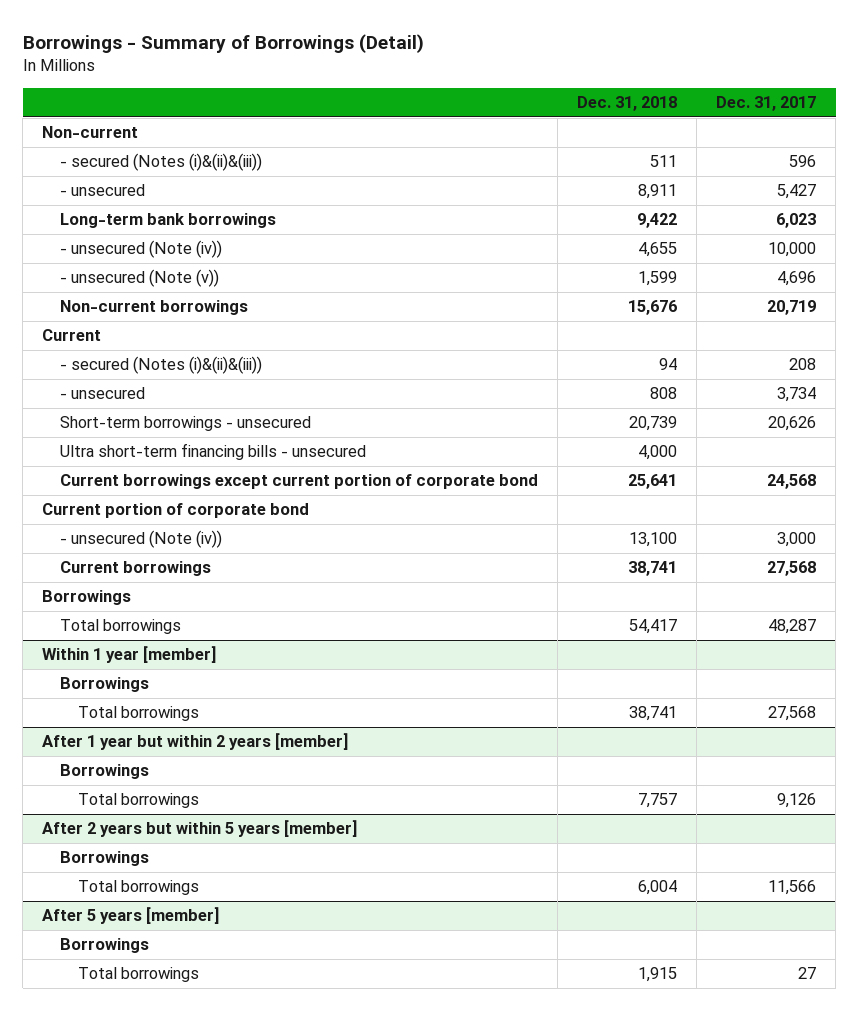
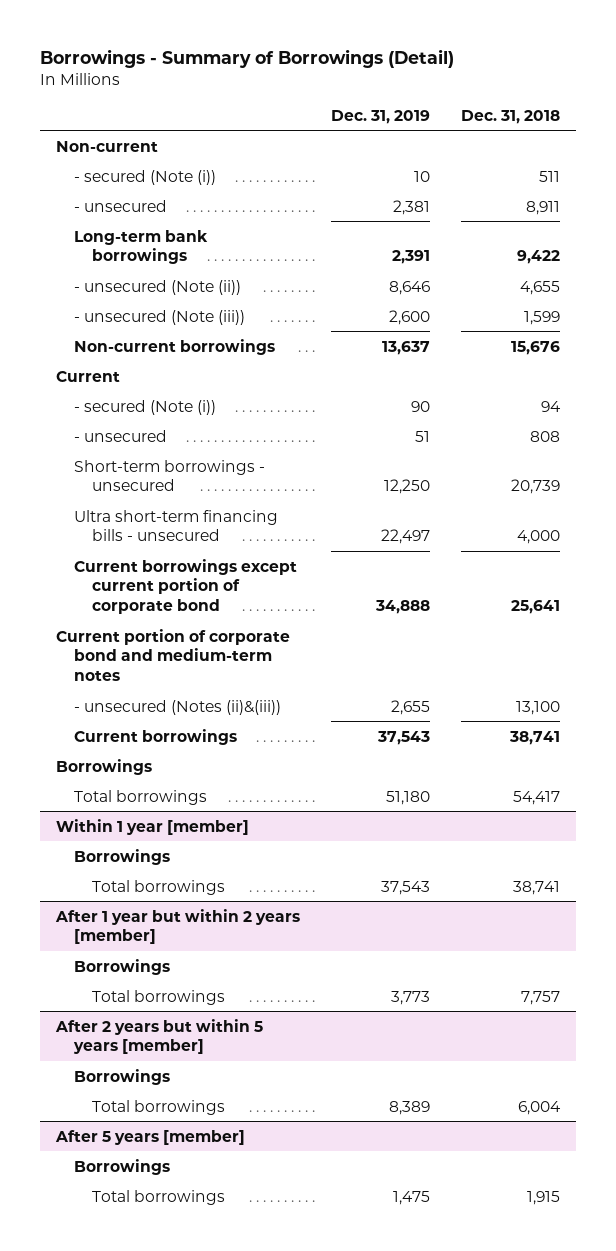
- | Dec. 31, 2018 | Dec. 31, 2017
+ | Dec. 31, 2019 | Dec. 31, 2018
- - secured (Notes (i)&(ii)&(iii)) | 511 | 596
+ - secured (Note (i)) | 10 | 511
- - unsecured (Note (iv)) | 4,655 | 10,000
- - unsecured (Note (v)) | 1,599 | 4,696
+ - unsecured (Note (ii)) | 8,646 | 4,655
+ - unsecured (Note (iii)) | 2,600 | 1,599
- - secured (Notes (i)&(ii)&(iii)) | 94 | 208
+ - secured (Note (i)) | 90 | 94
- Current portion of corporate bond
- - unsecured (Note (iv)) | 13,100 | 3,000
+ Current portion of corporate bond and medium-term notes
+ - unsecured (Notes (ii)&(iii)) | 2,655 | 13,100

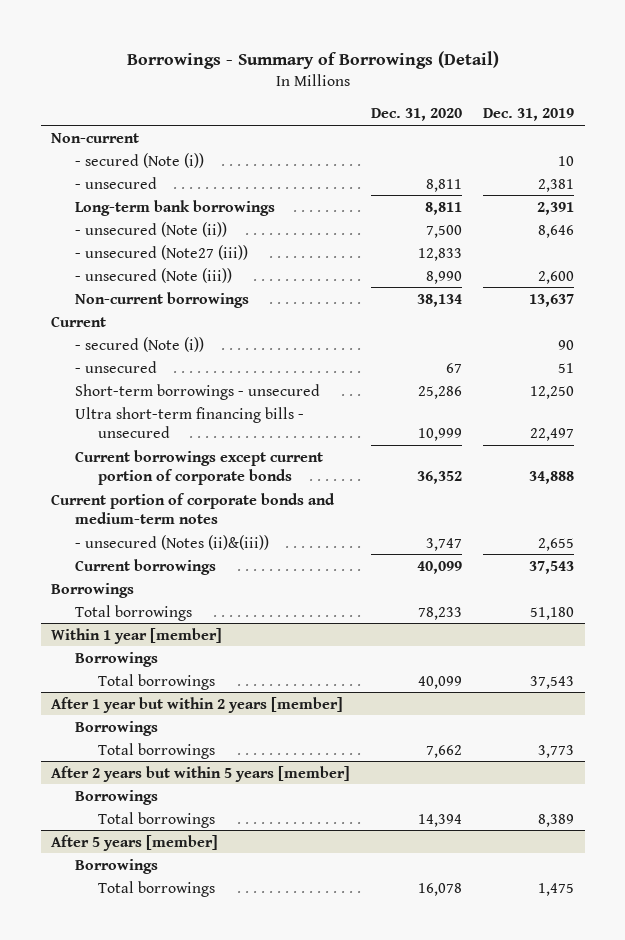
- | Dec. 31, 2019 | Dec. 31, 2018
+ | Dec. 31, 2020 | Dec. 31, 2019
+ - unsecured (Note27 (iii)) | 12,833 |
- Current borrowings except current portion of corporate bond | 34,888 | 25,641
- Current portion of corporate bond and medium-term notes
+ Current borrowings except current portion of corporate bonds | 36,352 | 34,888
+ Current portion of corporate bonds and medium-term notes

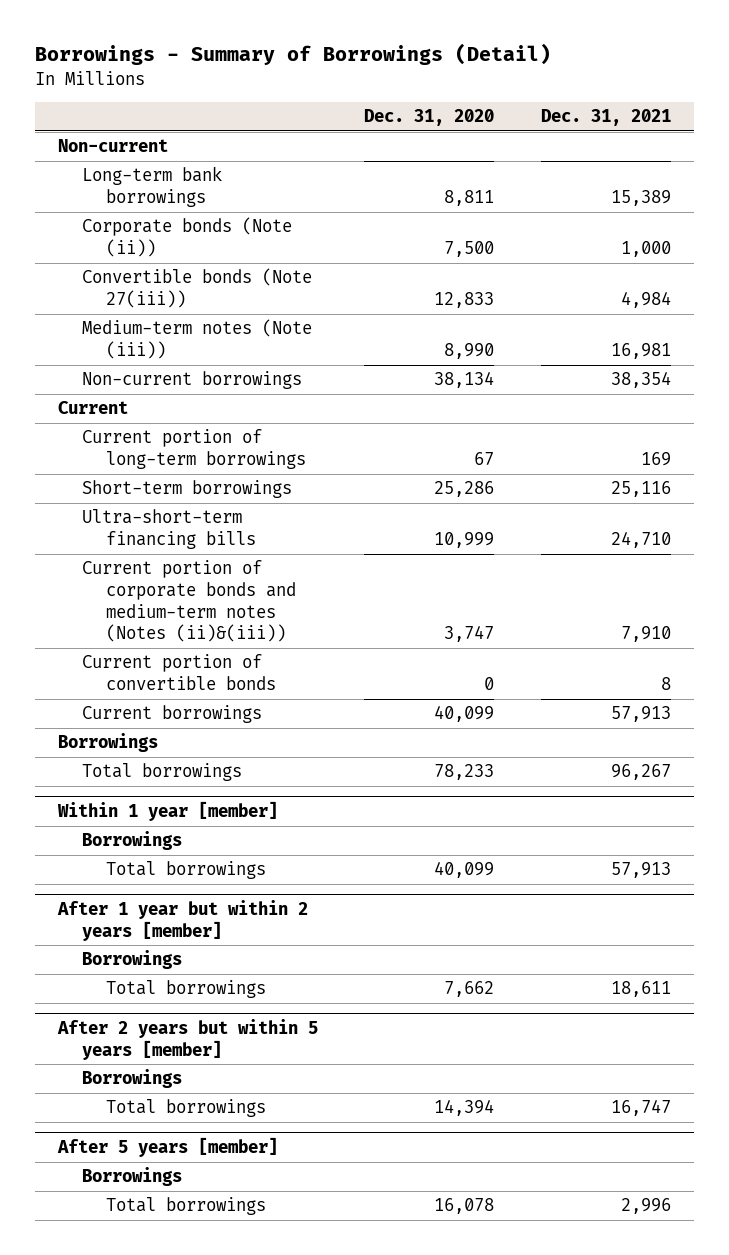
- | Dec. 31, 2020 | Dec. 31, 2019
+ | Dec. 31, 2020 | Dec. 31, 2021
- - secured (Note (i)) | | 10
- - unsecured | 8,811 | 2,381
- - unsecured (Note (ii)) | 7,500 | 8,646
- - unsecured (Note27 (iii)) | 12,833 |
- - unsecured (Note (iii)) | 8,990 | 2,600
+ Corporate bonds (Note (ii)) | 7,500 | 1,000
+ Convertible bonds (Note 27(iii)) | 12,833 | 4,984
+ Medium-term notes (Note (iii)) | 8,990 | 16,981
- - secured (Note (i)) | | 90
- - unsecured | 67 | 51
- Short-term borrowings - unsecured | 25,286 | 12,250
- Ultra short-term financing bills - unsecured | 10,999 | 22,497
- Current borrowings except current portion of corporate bonds | 36,352 | 34,888
- Current portion of corporate bonds and medium-term notes
- - unsecured (Notes (ii)&(iii)) | 3,747 | 2,655
+ Current portion of long-term borrowings | 67 | 169
+ Short-term borrowings | 25,286 | 25,116
+ Ultra-short-term financing bills | 10,999 | 24,710
+ Current portion of corporate bonds and medium-term notes (Notes (ii)&(iii)) | 3,747 | 7,910
+ Current portion of convertible bonds | 0 | 8

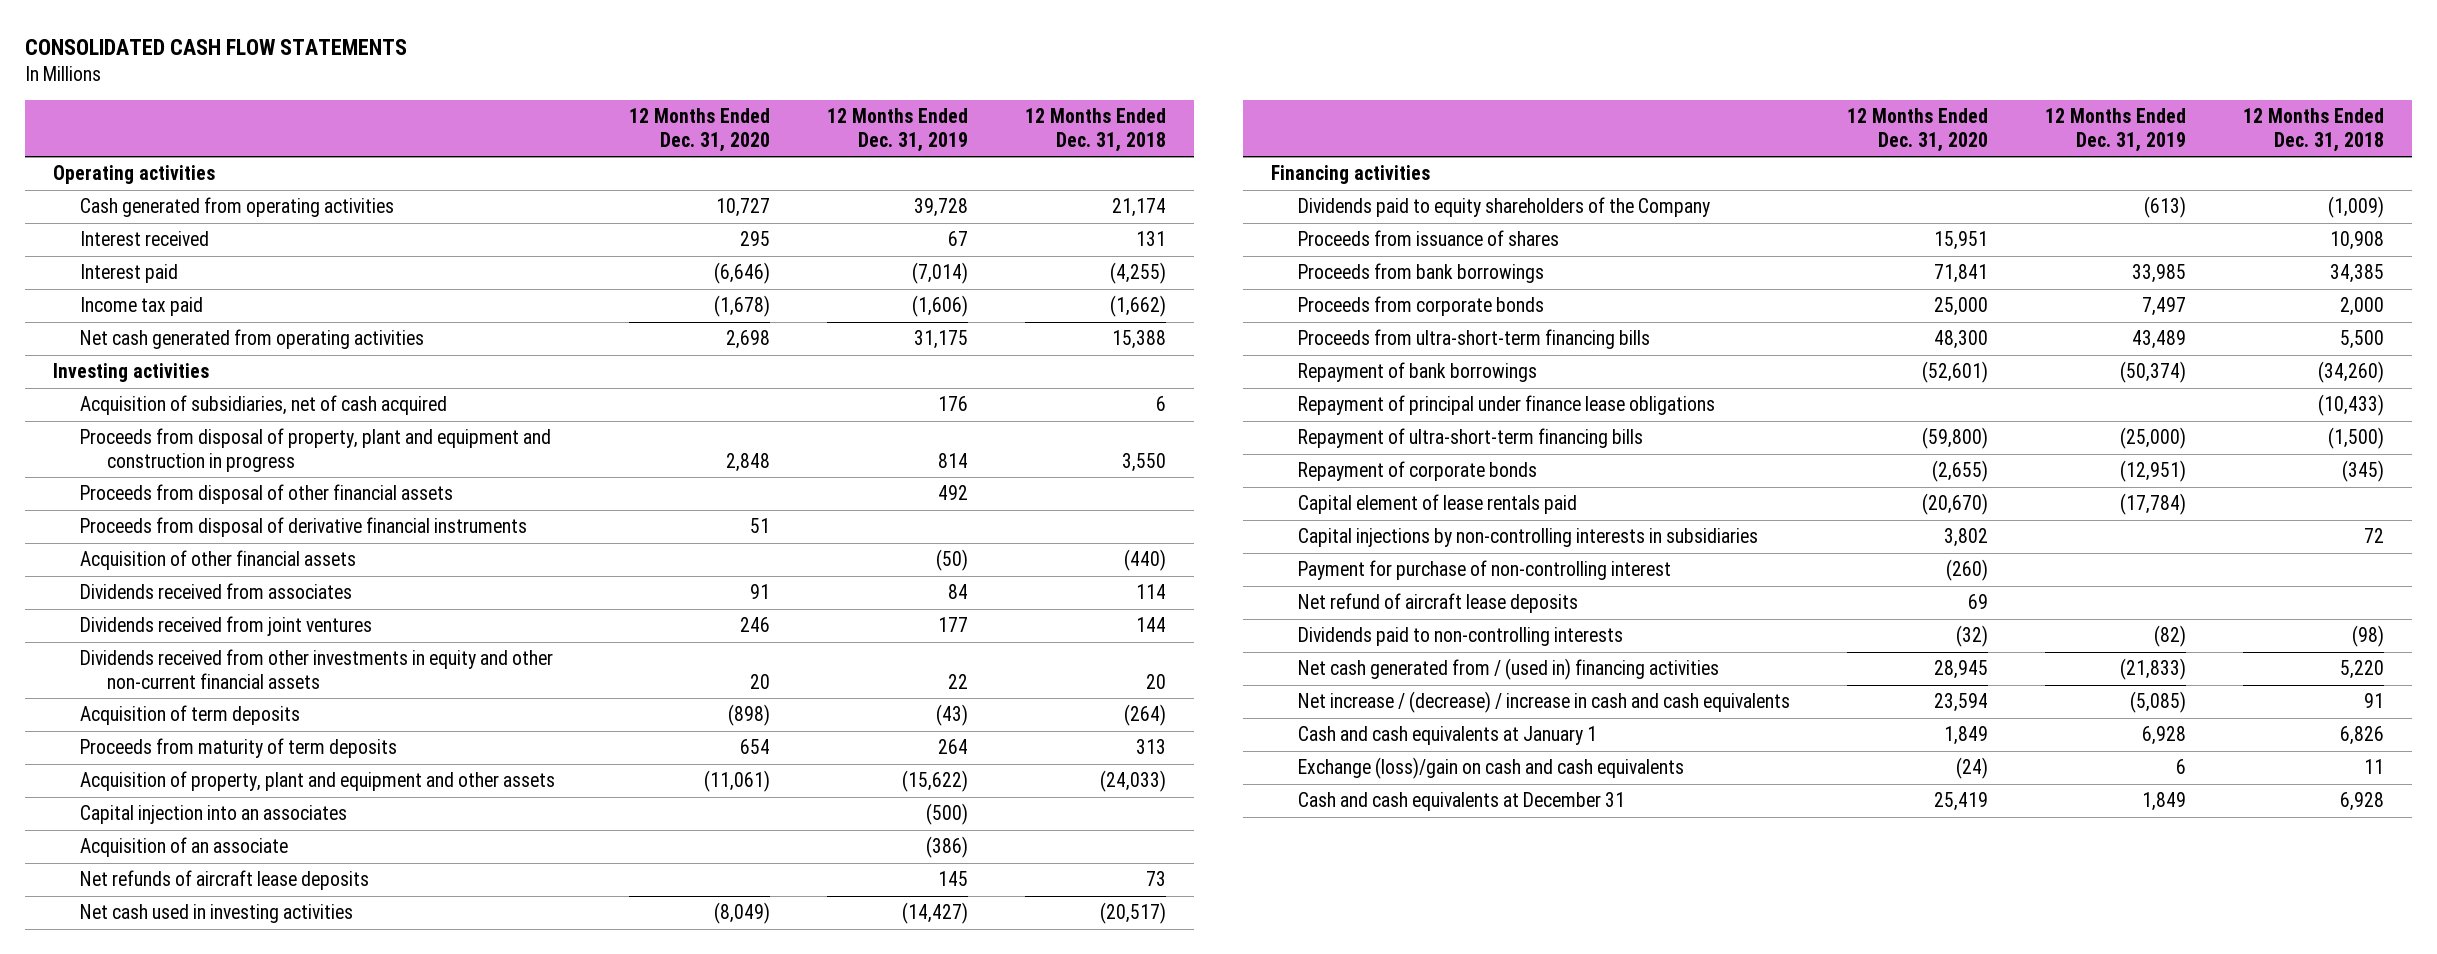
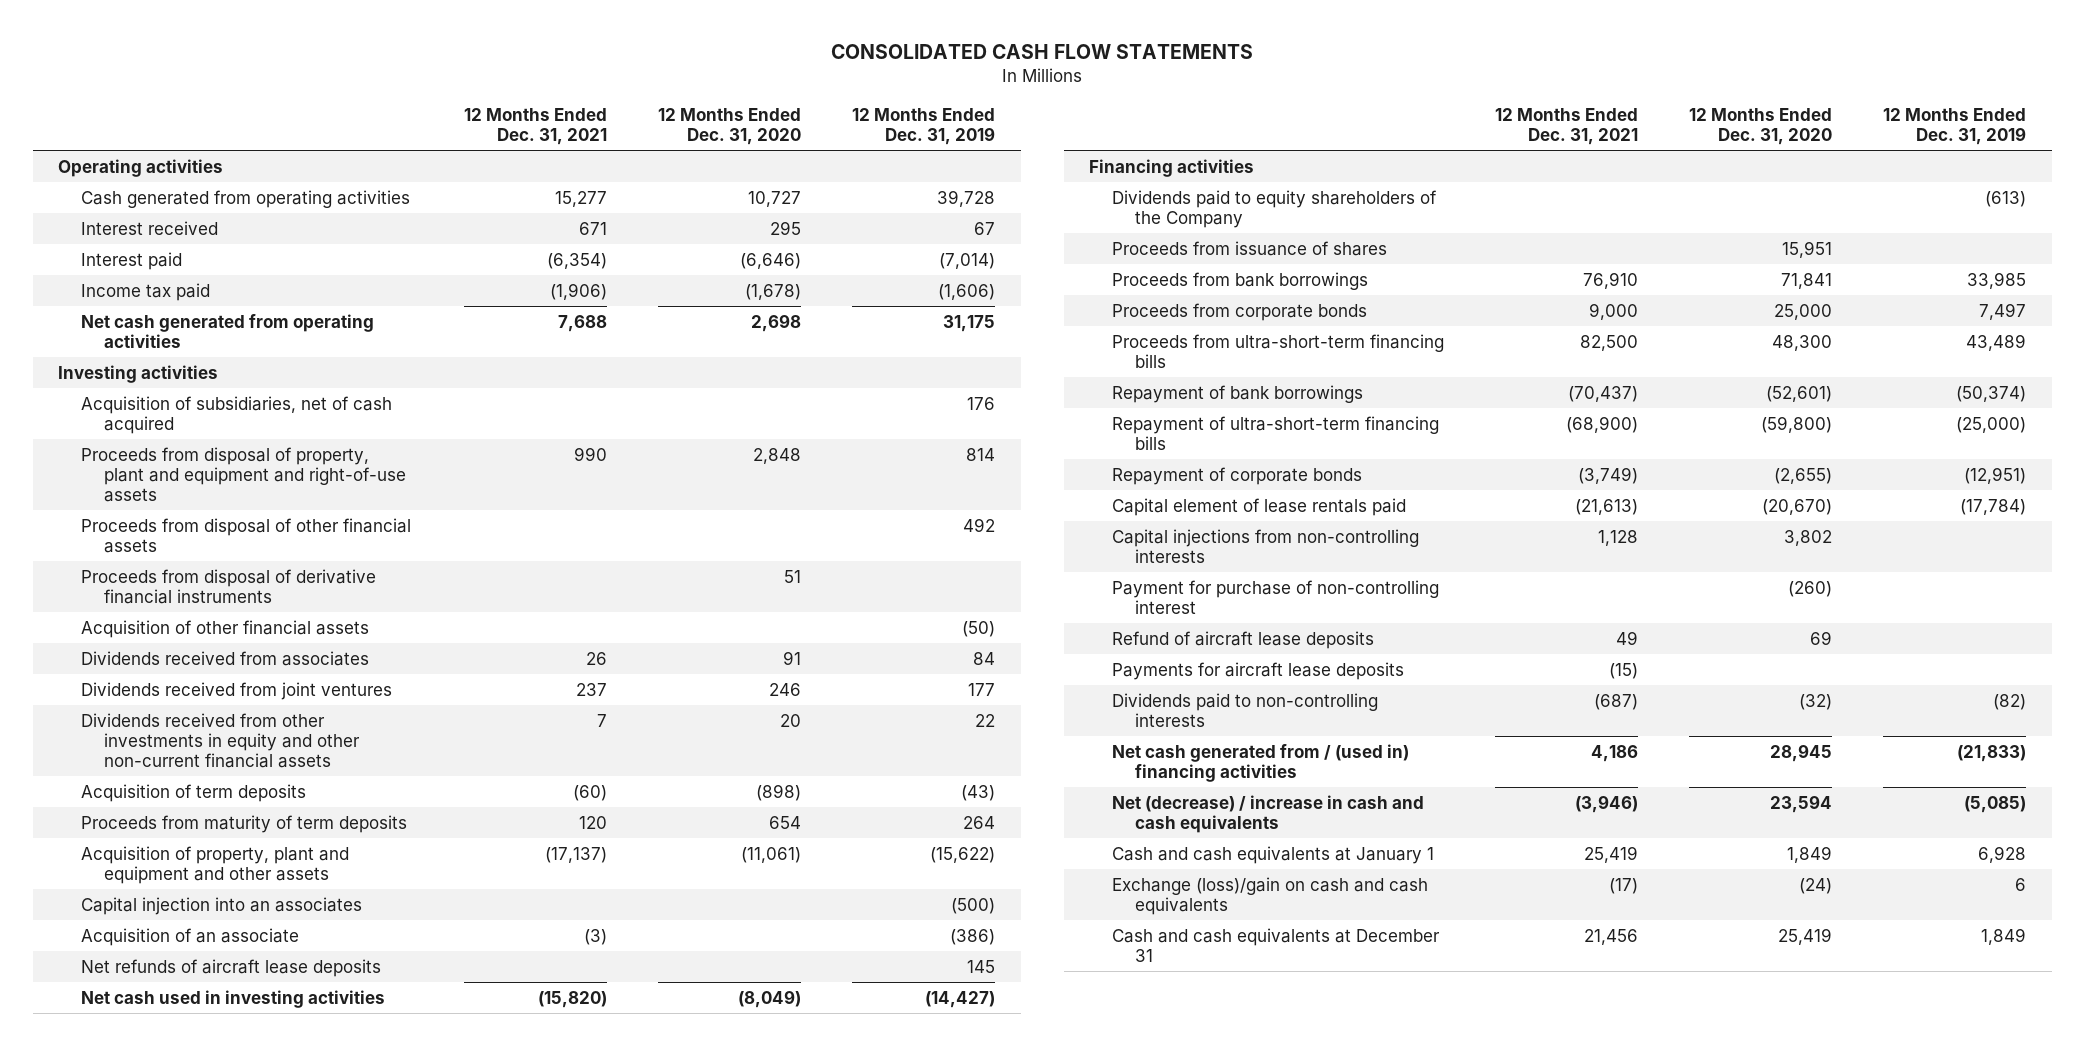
- | 12 Months Ended Dec. 31, 2020 | 12 Months Ended Dec. 31, 2019 | 12 Months Ended Dec. 31, 2018
+ | 12 Months Ended Dec. 31, 2021 | 12 Months Ended Dec. 31, 2020 | 12 Months Ended Dec. 31, 2019
- Proceeds from disposal of property, plant and equipment and construction in progress | 2,848 | 814 | 3,550
+ Proceeds from disposal of property, plant and equipment and right-of-use assets | 990 | 2,848 | 814
- Repayment of principal under finance lease obligations | | | (10,433)
- Capital injections by non-controlling interests in subsidiaries | 3,802 | | 72
+ Capital injections from non-controlling interests | 1,128 | 3,802 |
- Net refund of aircraft lease deposits | 69 | |
+ Refund of aircraft lease deposits | 49 | 69 |
+ Payments for aircraft lease deposits | (15) | |
- Net increase / (decrease) / increase in cash and cash equivalents | 23,594 | (5,085) | 91
+ Net (decrease) / increase in cash and cash equivalents | (3,946) | 23,594 | (5,085)

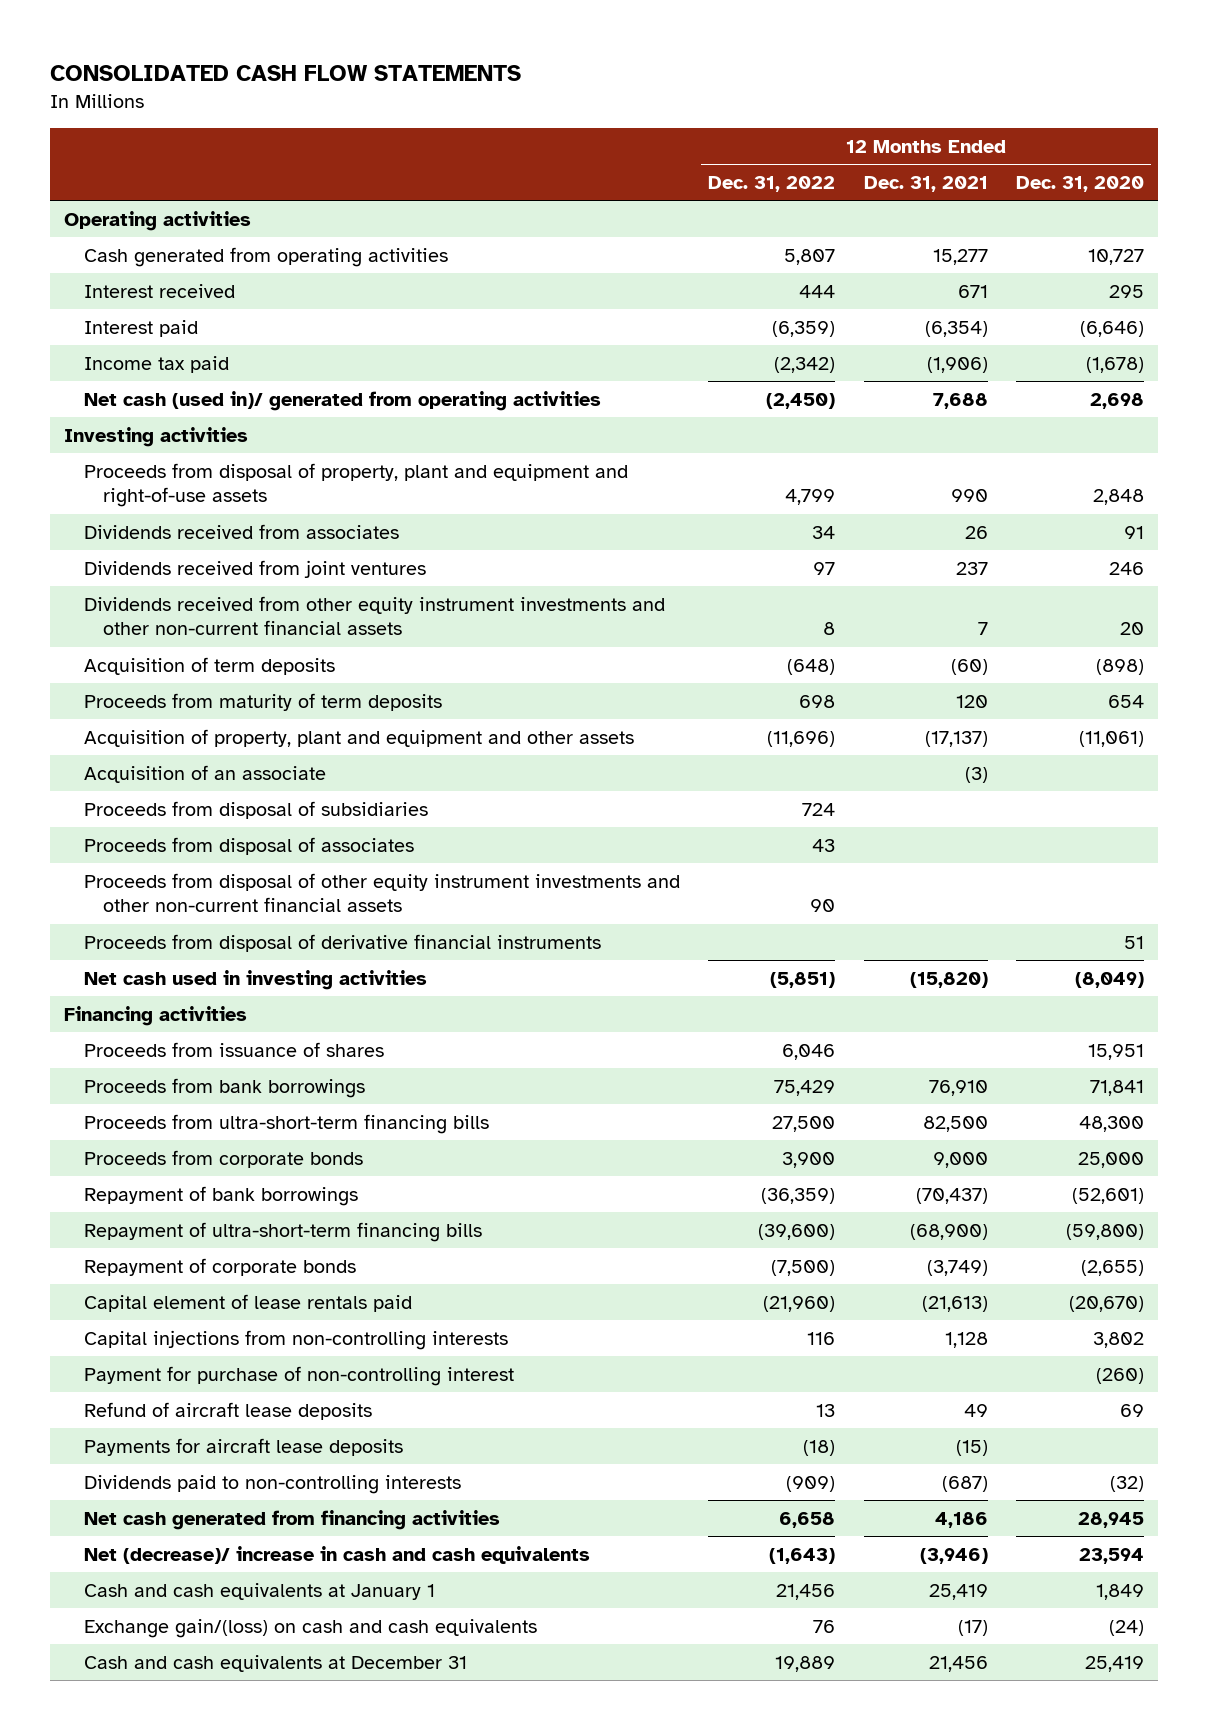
- | 12 Months Ended Dec. 31, 2021 | 12 Months Ended Dec. 31, 2020 | 12 Months Ended Dec. 31, 2019
+ | 12 Months Ended Dec. 31, 2022 | 12 Months Ended Dec. 31, 2021 | 12 Months Ended Dec. 31, 2020
- Net cash generated from operating activities | 7,688 | 2,698 | 31,175
+ Net cash (used in)/ generated from operating activities | (2,450) | 7,688 | 2,698
- Acquisition of subsidiaries, net of cash acquired | | | 176
- Proceeds from disposal of other financial assets | | | 492
- Acquisition of other financial assets | | | (50)
- Dividends received from other investments in equity and other non-current financial assets | 7 | 20 | 22
+ Dividends received from other equity instrument investments and other non-current financial assets | 8 | 7 | 20
- Capital injection into an associates | | | (500)
- Net refunds of aircraft lease deposits | | | 145
+ Proceeds from disposal of subsidiaries | 724 | |
+ Proceeds from disposal of associates | 43 | |
+ Proceeds from disposal of other equity instrument investments and other non-current financial assets | 90 | |
moved down: Proceeds from disposal of derivative financial instruments | | | 51
- Dividends paid to equity shareholders of the Company | | | (613)
moved down: Proceeds from corporate bonds | 3,900 | 9,000 | 25,000
- Net cash generated from / (used in) financing activities | 4,186 | 28,945 | (21,833)
- Net (decrease) / increase in cash and cash equivalents | (3,946) | 23,594 | (5,085)
+ Net cash generated from financing activities | 6,658 | 4,186 | 28,945
+ Net (decrease)/ increase in cash and cash equivalents | (1,643) | (3,946) | 23,594
- Exchange (loss)/gain on cash and cash equivalents | (17) | (24) | 6
+ Exchange gain/(loss) on cash and cash equivalents | 76 | (17) | (24)

